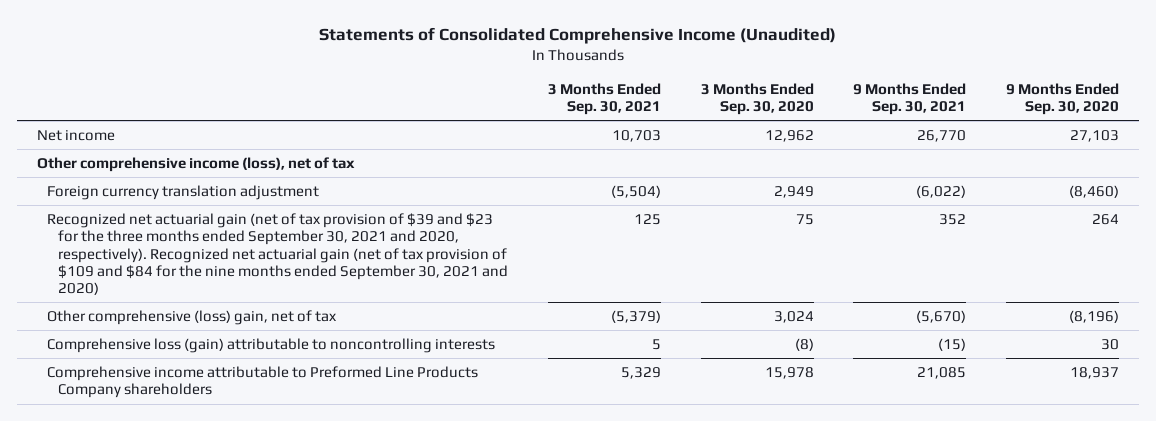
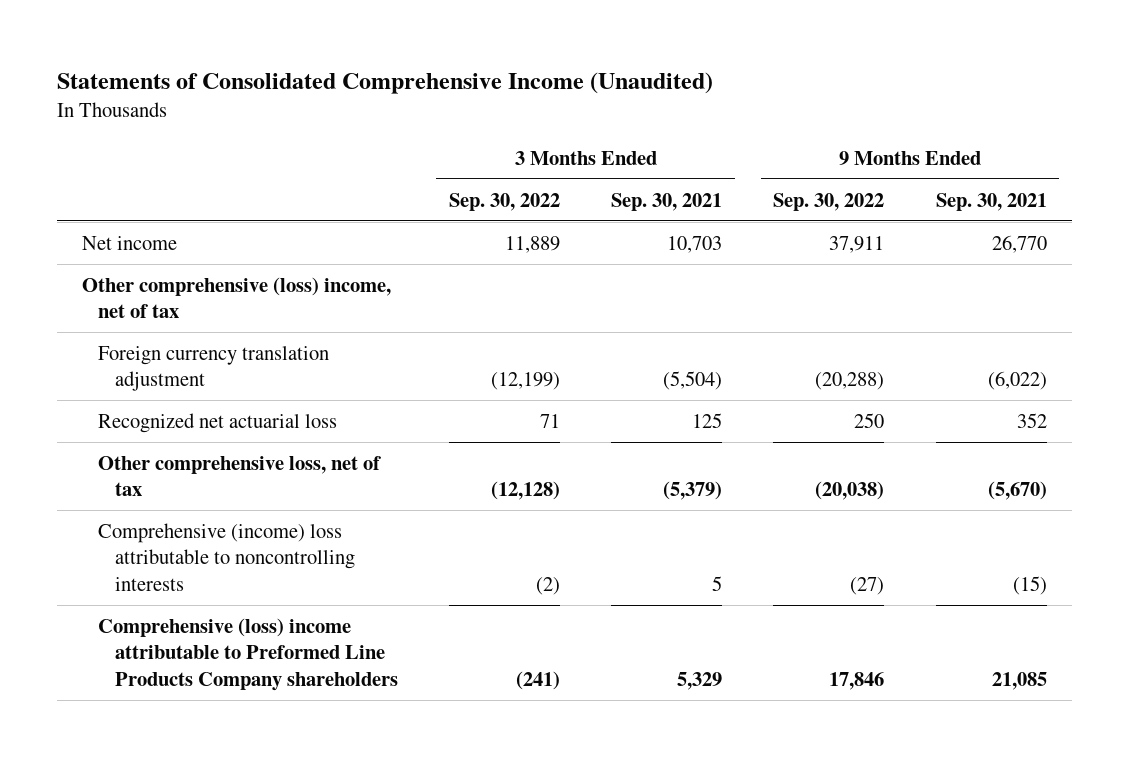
- | 3 Months Ended Sep. 30, 2021 | 3 Months Ended Sep. 30, 2020 | 9 Months Ended Sep. 30, 2021 | 9 Months Ended Sep. 30, 2020
+ | 3 Months Ended Sep. 30, 2022 | 3 Months Ended Sep. 30, 2021 | 9 Months Ended Sep. 30, 2022 | 9 Months Ended Sep. 30, 2021
- Other comprehensive income (loss), net of tax
+ Other comprehensive (loss) income, net of tax
- Recognized net actuarial gain (net of tax provision of $39 and $23 for the three months ended September 30, 2021 and 2020, respectively). Recognized net actuarial gain (net of tax provision of $109 and $84 for the nine months ended September 30, 2021 and 2020) | 125 | 75 | 352 | 264
- Other comprehensive (loss) gain, net of tax | (5,379) | 3,024 | (5,670) | (8,196)
- Comprehensive loss (gain) attributable to noncontrolling interests | 5 | (8) | (15) | 30
- Comprehensive income attributable to Preformed Line Products Company shareholders | 5,329 | 15,978 | 21,085 | 18,937
+ Recognized net actuarial loss | 71 | 125 | 250 | 352
+ Other comprehensive loss, net of tax | (12,128) | (5,379) | (20,038) | (5,670)
+ Comprehensive (income) loss attributable to noncontrolling interests | (2) | 5 | (27) | (15)
+ Comprehensive (loss) income attributable to Preformed Line Products Company shareholders | (241) | 5,329 | 17,846 | 21,085

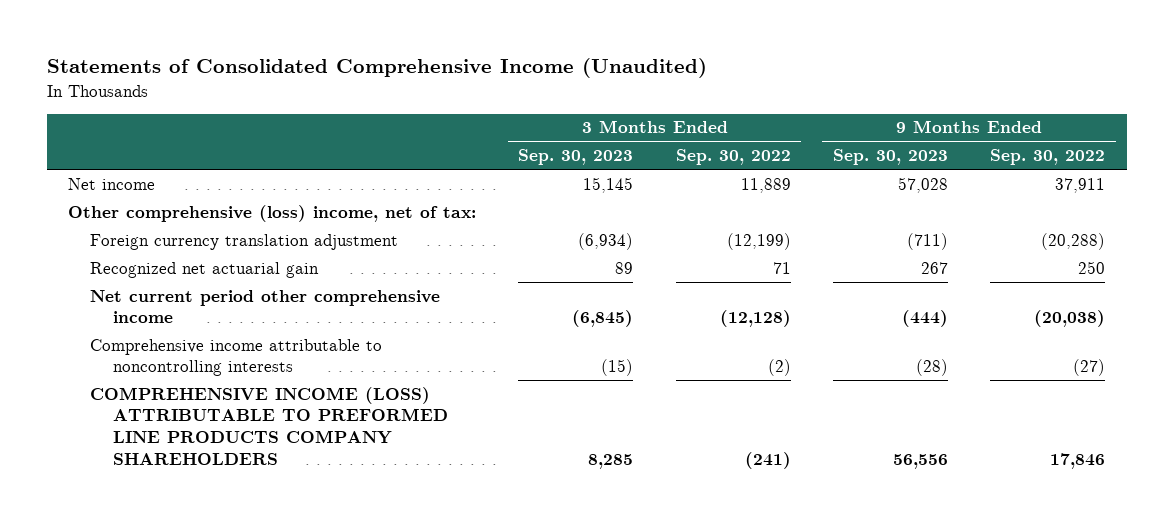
- | 3 Months Ended Sep. 30, 2022 | 3 Months Ended Sep. 30, 2021 | 9 Months Ended Sep. 30, 2022 | 9 Months Ended Sep. 30, 2021
+ | 3 Months Ended Sep. 30, 2023 | 3 Months Ended Sep. 30, 2022 | 9 Months Ended Sep. 30, 2023 | 9 Months Ended Sep. 30, 2022
- Other comprehensive (loss) income, net of tax
+ Other comprehensive (loss) income, net of tax:
- Recognized net actuarial loss | 71 | 125 | 250 | 352
- Other comprehensive loss, net of tax | (12,128) | (5,379) | (20,038) | (5,670)
- Comprehensive (income) loss attributable to noncontrolling interests | (2) | 5 | (27) | (15)
- Comprehensive (loss) income attributable to Preformed Line Products Company shareholders | (241) | 5,329 | 17,846 | 21,085
+ Recognized net actuarial gain | 89 | 71 | 267 | 250
+ Net current period other comprehensive income | (6,845) | (12,128) | (444) | (20,038)
+ Comprehensive income attributable to noncontrolling interests | (15) | (2) | (28) | (27)
+ COMPREHENSIVE INCOME (LOSS) ATTRIBUTABLE TO PREFORMED LINE PRODUCTS COMPANY SHAREHOLDERS | 8,285 | (241) | 56,556 | 17,846

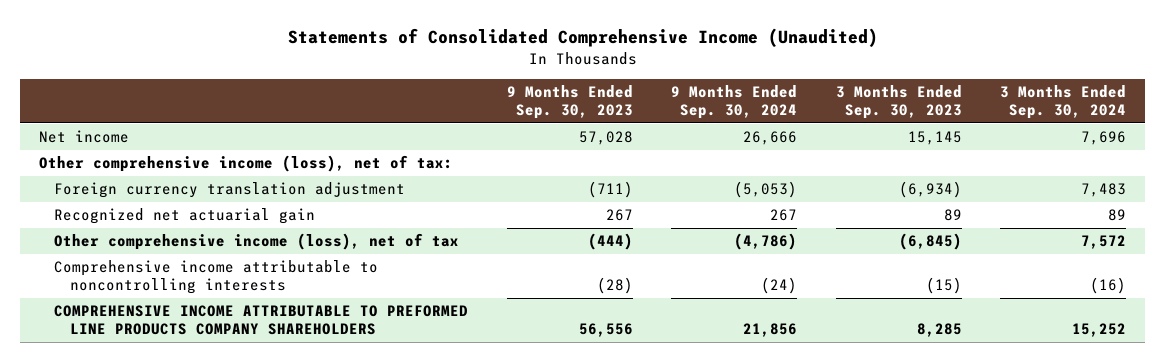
- | 3 Months Ended Sep. 30, 2023 | 3 Months Ended Sep. 30, 2022 | 9 Months Ended Sep. 30, 2023 | 9 Months Ended Sep. 30, 2022
+ | 9 Months Ended Sep. 30, 2023 | 9 Months Ended Sep. 30, 2024 | 3 Months Ended Sep. 30, 2023 | 3 Months Ended Sep. 30, 2024
- Other comprehensive (loss) income, net of tax:
+ Other comprehensive income (loss), net of tax:
- Net current period other comprehensive income | (6,845) | (12,128) | (444) | (20,038)
+ Other comprehensive income (loss), net of tax | (444) | (4,786) | (6,845) | 7,572
- COMPREHENSIVE INCOME (LOSS) ATTRIBUTABLE TO PREFORMED LINE PRODUCTS COMPANY SHAREHOLDERS | 8,285 | (241) | 56,556 | 17,846
+ COMPREHENSIVE INCOME ATTRIBUTABLE TO PREFORMED LINE PRODUCTS COMPANY SHAREHOLDERS | 56,556 | 21,856 | 8,285 | 15,252

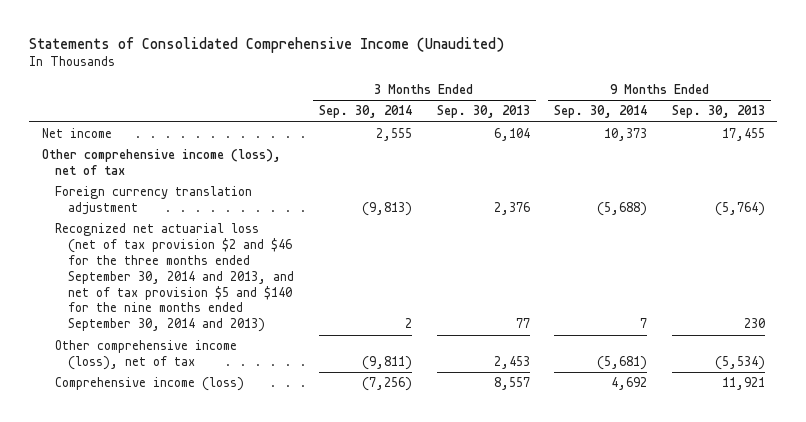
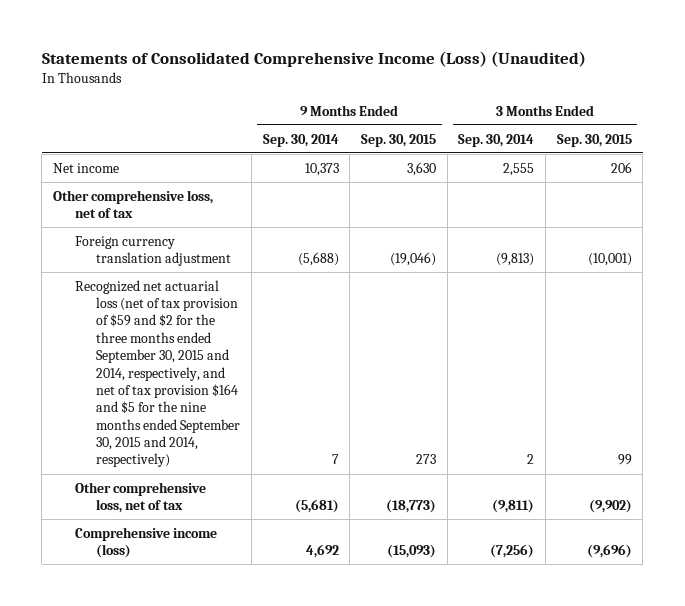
- Statements of Consolidated Comprehensive Income (Unaudited)
+ Statements of Consolidated Comprehensive Income (Loss) (Unaudited)
- | 3 Months Ended Sep. 30, 2014 | 3 Months Ended Sep. 30, 2013 | 9 Months Ended Sep. 30, 2014 | 9 Months Ended Sep. 30, 2013
+ | 9 Months Ended Sep. 30, 2014 | 9 Months Ended Sep. 30, 2015 | 3 Months Ended Sep. 30, 2014 | 3 Months Ended Sep. 30, 2015
- Other comprehensive income (loss), net of tax
+ Other comprehensive loss, net of tax
- Recognized net actuarial loss (net of tax provision $2 and $46 for the three months ended September 30, 2014 and 2013, and net of tax provision $5 and $140 for the nine months ended September 30, 2014 and 2013) | 2 | 77 | 7 | 230
- Other comprehensive income (loss), net of tax | (9,811) | 2,453 | (5,681) | (5,534)
+ Recognized net actuarial loss (net of tax provision of $59 and $2 for the three months ended September 30, 2015 and 2014, respectively, and net of tax provision $164 and $5 for the nine months ended September 30, 2015 and 2014, respectively) | 7 | 273 | 2 | 99
+ Other comprehensive loss, net of tax | (5,681) | (18,773) | (9,811) | (9,902)

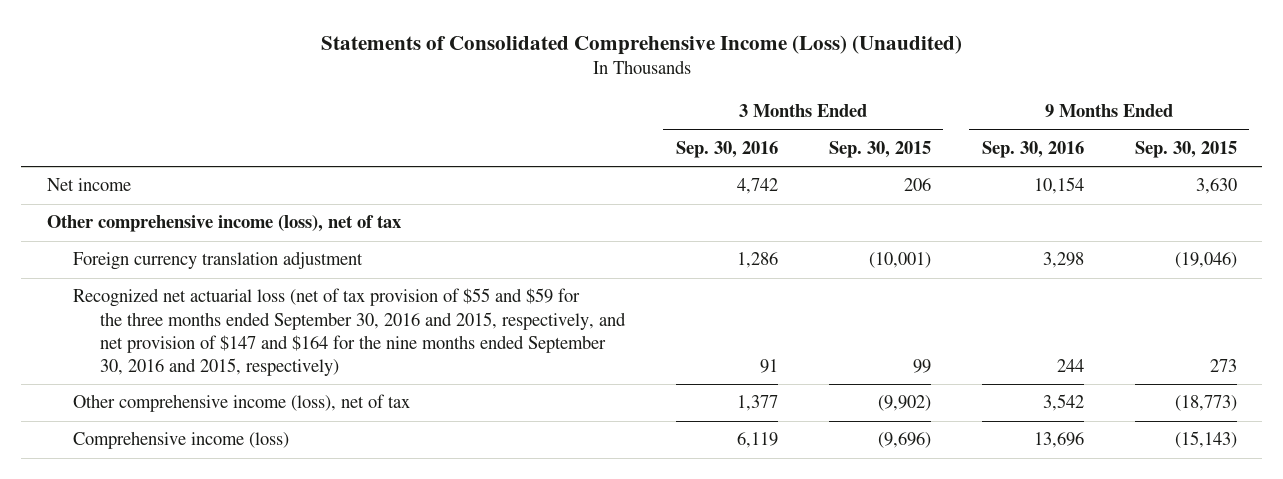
- | 9 Months Ended Sep. 30, 2014 | 9 Months Ended Sep. 30, 2015 | 3 Months Ended Sep. 30, 2014 | 3 Months Ended Sep. 30, 2015
+ | 3 Months Ended Sep. 30, 2016 | 3 Months Ended Sep. 30, 2015 | 9 Months Ended Sep. 30, 2016 | 9 Months Ended Sep. 30, 2015
- Other comprehensive loss, net of tax
+ Other comprehensive income (loss), net of tax
- Recognized net actuarial loss (net of tax provision of $59 and $2 for the three months ended September 30, 2015 and 2014, respectively, and net of tax provision $164 and $5 for the nine months ended September 30, 2015 and 2014, respectively) | 7 | 273 | 2 | 99
- Other comprehensive loss, net of tax | (5,681) | (18,773) | (9,811) | (9,902)
- Comprehensive income (loss) | 4,692 | (15,093) | (7,256) | (9,696)
+ Recognized net actuarial loss (net of tax provision of $55 and $59 for the three months ended September 30, 2016 and 2015, respectively, and net provision of $147 and $164 for the nine months ended September 30, 2016 and 2015, respectively) | 91 | 99 | 244 | 273
+ Other comprehensive income (loss), net of tax | 1,377 | (9,902) | 3,542 | (18,773)
+ Comprehensive income (loss) | 6,119 | (9,696) | 13,696 | (15,143)

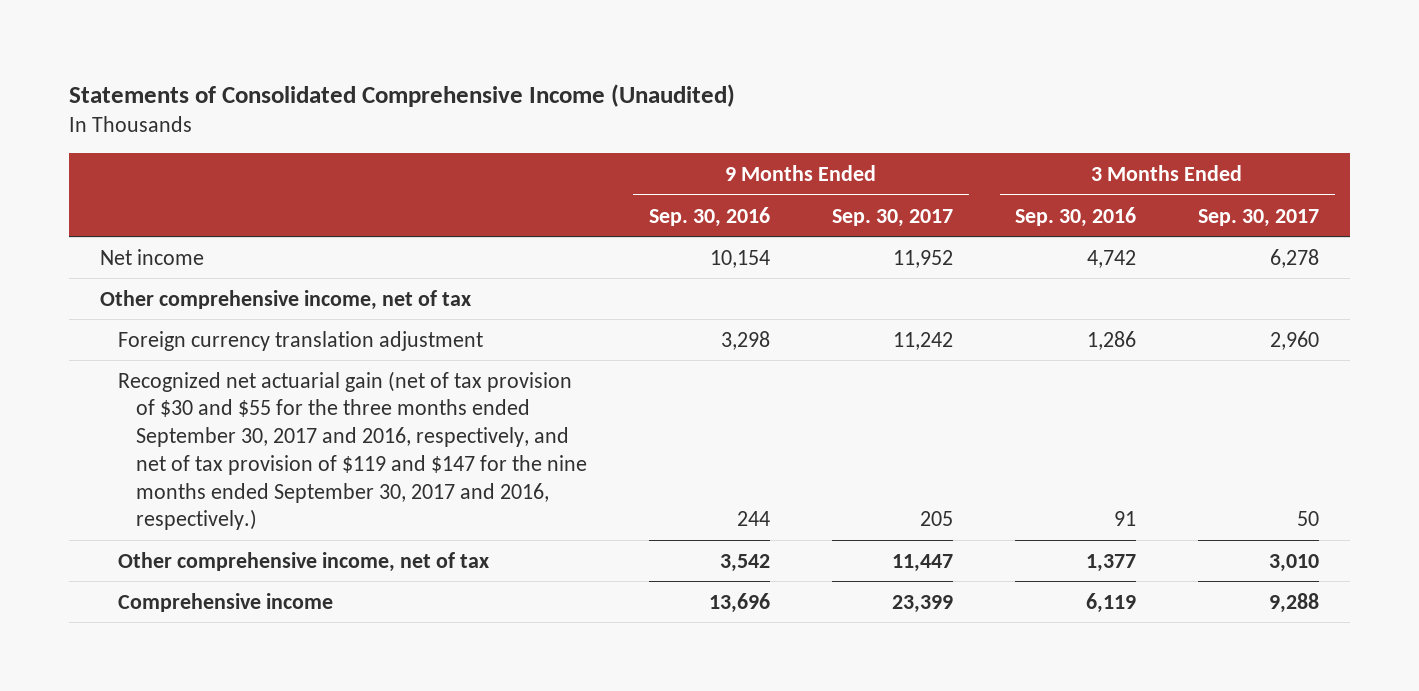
- Statements of Consolidated Comprehensive Income (Loss) (Unaudited)
+ Statements of Consolidated Comprehensive Income (Unaudited)
- | 3 Months Ended Sep. 30, 2016 | 3 Months Ended Sep. 30, 2015 | 9 Months Ended Sep. 30, 2016 | 9 Months Ended Sep. 30, 2015
+ | 9 Months Ended Sep. 30, 2016 | 9 Months Ended Sep. 30, 2017 | 3 Months Ended Sep. 30, 2016 | 3 Months Ended Sep. 30, 2017
- Other comprehensive income (loss), net of tax
+ Other comprehensive income, net of tax
- Recognized net actuarial loss (net of tax provision of $55 and $59 for the three months ended September 30, 2016 and 2015, respectively, and net provision of $147 and $164 for the nine months ended September 30, 2016 and 2015, respectively) | 91 | 99 | 244 | 273
- Other comprehensive income (loss), net of tax | 1,377 | (9,902) | 3,542 | (18,773)
- Comprehensive income (loss) | 6,119 | (9,696) | 13,696 | (15,143)
+ Recognized net actuarial gain (net of tax provision of $30 and $55 for the three months ended September 30, 2017 and 2016, respectively, and net of tax provision of $119 and $147 for the nine months ended September 30, 2017 and 2016, respectively.) | 244 | 205 | 91 | 50
+ Other comprehensive income, net of tax | 3,542 | 11,447 | 1,377 | 3,010
+ Comprehensive income | 13,696 | 23,399 | 6,119 | 9,288

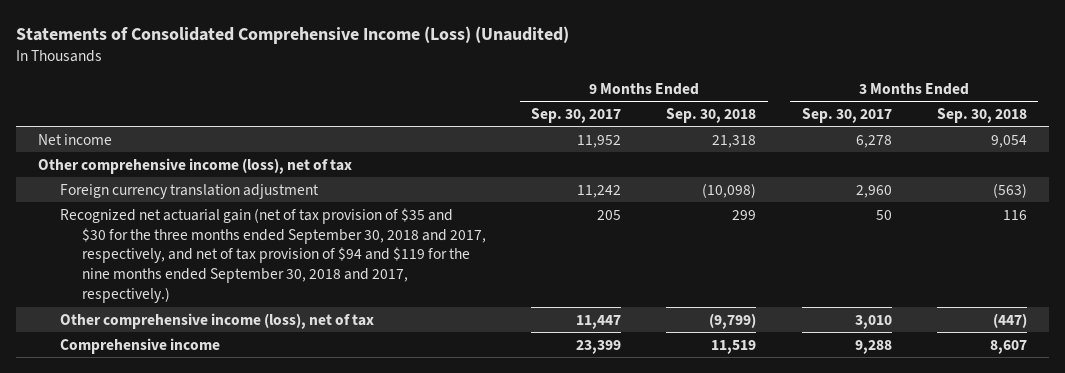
- Statements of Consolidated Comprehensive Income (Unaudited)
+ Statements of Consolidated Comprehensive Income (Loss) (Unaudited)
- | 9 Months Ended Sep. 30, 2016 | 9 Months Ended Sep. 30, 2017 | 3 Months Ended Sep. 30, 2016 | 3 Months Ended Sep. 30, 2017
+ | 9 Months Ended Sep. 30, 2017 | 9 Months Ended Sep. 30, 2018 | 3 Months Ended Sep. 30, 2017 | 3 Months Ended Sep. 30, 2018
- Other comprehensive income, net of tax
+ Other comprehensive income (loss), net of tax
- Recognized net actuarial gain (net of tax provision of $30 and $55 for the three months ended September 30, 2017 and 2016, respectively, and net of tax provision of $119 and $147 for the nine months ended September 30, 2017 and 2016, respectively.) | 244 | 205 | 91 | 50
- Other comprehensive income, net of tax | 3,542 | 11,447 | 1,377 | 3,010
+ Recognized net actuarial gain (net of tax provision of $35 and $30 for the three months ended September 30, 2018 and 2017, respectively, and net of tax provision of $94 and $119 for the nine months ended September 30, 2018 and 2017, respectively.) | 205 | 299 | 50 | 116
+ Other comprehensive income (loss), net of tax | 11,447 | (9,799) | 3,010 | (447)

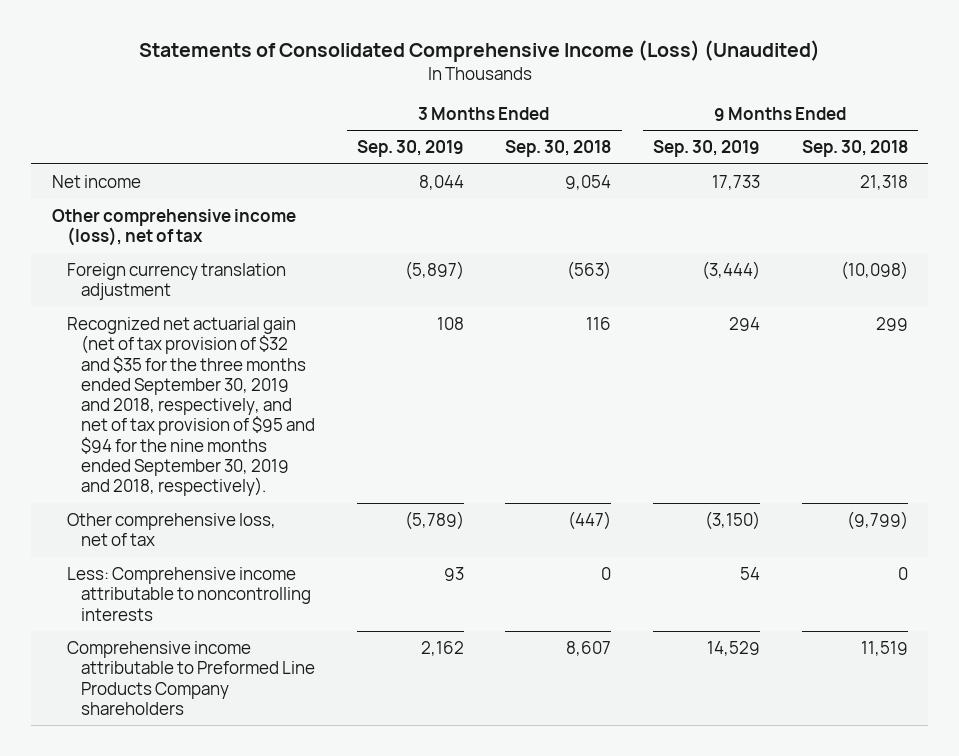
- | 9 Months Ended Sep. 30, 2017 | 9 Months Ended Sep. 30, 2018 | 3 Months Ended Sep. 30, 2017 | 3 Months Ended Sep. 30, 2018
+ | 3 Months Ended Sep. 30, 2019 | 3 Months Ended Sep. 30, 2018 | 9 Months Ended Sep. 30, 2019 | 9 Months Ended Sep. 30, 2018
- Recognized net actuarial gain (net of tax provision of $35 and $30 for the three months ended September 30, 2018 and 2017, respectively, and net of tax provision of $94 and $119 for the nine months ended September 30, 2018 and 2017, respectively.) | 205 | 299 | 50 | 116
- Other comprehensive income (loss), net of tax | 11,447 | (9,799) | 3,010 | (447)
- Comprehensive income | 23,399 | 11,519 | 9,288 | 8,607
+ Recognized net actuarial gain (net of tax provision of $32 and $35 for the three months ended September 30, 2019 and 2018, respectively, and net of tax provision of $95 and $94 for the nine months ended September 30, 2019 and 2018, respectively). | 108 | 116 | 294 | 299
+ Other comprehensive loss, net of tax | (5,789) | (447) | (3,150) | (9,799)
+ Less: Comprehensive income attributable to noncontrolling interests | 93 | 0 | 54 | 0
+ Comprehensive income attributable to Preformed Line Products Company shareholders | 2,162 | 8,607 | 14,529 | 11,519

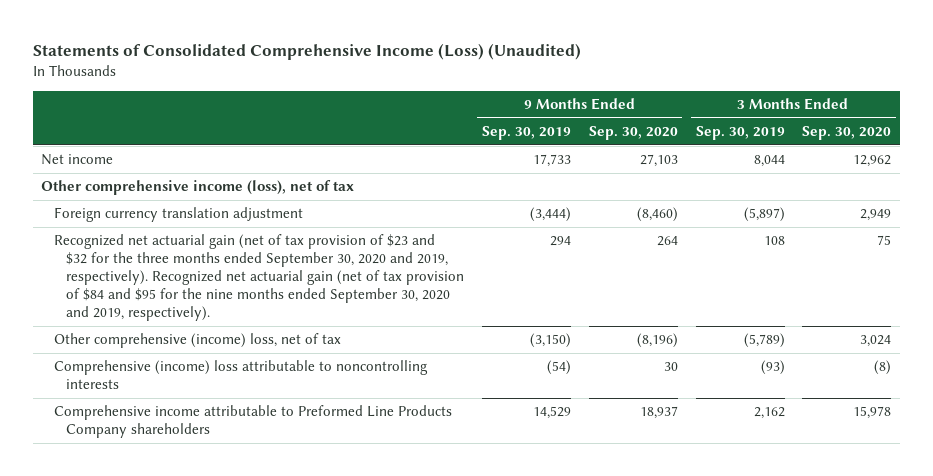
- | 3 Months Ended Sep. 30, 2019 | 3 Months Ended Sep. 30, 2018 | 9 Months Ended Sep. 30, 2019 | 9 Months Ended Sep. 30, 2018
+ | 9 Months Ended Sep. 30, 2019 | 9 Months Ended Sep. 30, 2020 | 3 Months Ended Sep. 30, 2019 | 3 Months Ended Sep. 30, 2020
- Recognized net actuarial gain (net of tax provision of $32 and $35 for the three months ended September 30, 2019 and 2018, respectively, and net of tax provision of $95 and $94 for the nine months ended September 30, 2019 and 2018, respectively). | 108 | 116 | 294 | 299
- Other comprehensive loss, net of tax | (5,789) | (447) | (3,150) | (9,799)
- Less: Comprehensive income attributable to noncontrolling interests | 93 | 0 | 54 | 0
+ Recognized net actuarial gain (net of tax provision of $23 and $32 for the three months ended September 30, 2020 and 2019, respectively). Recognized net actuarial gain (net of tax provision of $84 and $95 for the nine months ended September 30, 2020 and 2019, respectively). | 294 | 264 | 108 | 75
+ Other comprehensive (income) loss, net of tax | (3,150) | (8,196) | (5,789) | 3,024
+ Comprehensive (income) loss attributable to noncontrolling interests | (54) | 30 | (93) | (8)

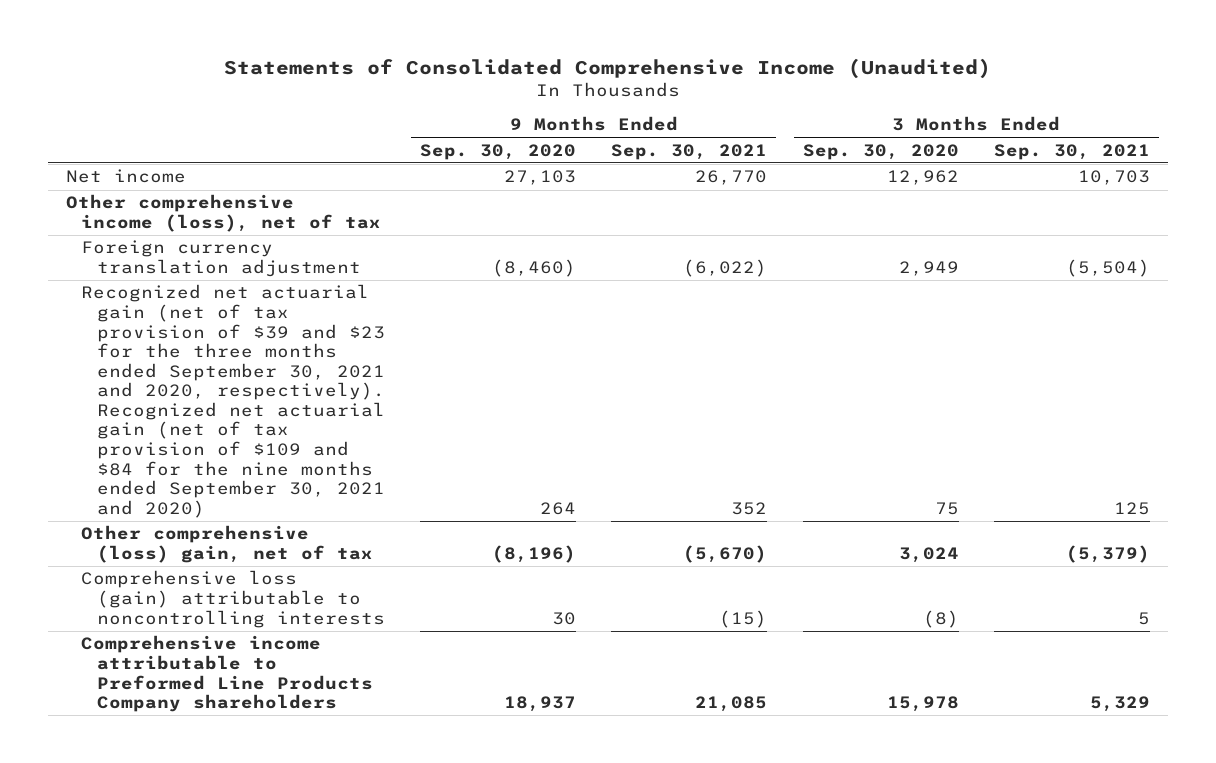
- Statements of Consolidated Comprehensive Income (Loss) (Unaudited)
+ Statements of Consolidated Comprehensive Income (Unaudited)
- | 9 Months Ended Sep. 30, 2019 | 9 Months Ended Sep. 30, 2020 | 3 Months Ended Sep. 30, 2019 | 3 Months Ended Sep. 30, 2020
+ | 9 Months Ended Sep. 30, 2020 | 9 Months Ended Sep. 30, 2021 | 3 Months Ended Sep. 30, 2020 | 3 Months Ended Sep. 30, 2021
- Recognized net actuarial gain (net of tax provision of $23 and $32 for the three months ended September 30, 2020 and 2019, respectively). Recognized net actuarial gain (net of tax provision of $84 and $95 for the nine months ended September 30, 2020 and 2019, respectively). | 294 | 264 | 108 | 75
- Other comprehensive (income) loss, net of tax | (3,150) | (8,196) | (5,789) | 3,024
- Comprehensive (income) loss attributable to noncontrolling interests | (54) | 30 | (93) | (8)
+ Recognized net actuarial gain (net of tax provision of $39 and $23 for the three months ended September 30, 2021 and 2020, respectively). Recognized net actuarial gain (net of tax provision of $109 and $84 for the nine months ended September 30, 2021 and 2020) | 264 | 352 | 75 | 125
+ Other comprehensive (loss) gain, net of tax | (8,196) | (5,670) | 3,024 | (5,379)
+ Comprehensive loss (gain) attributable to noncontrolling interests | 30 | (15) | (8) | 5

